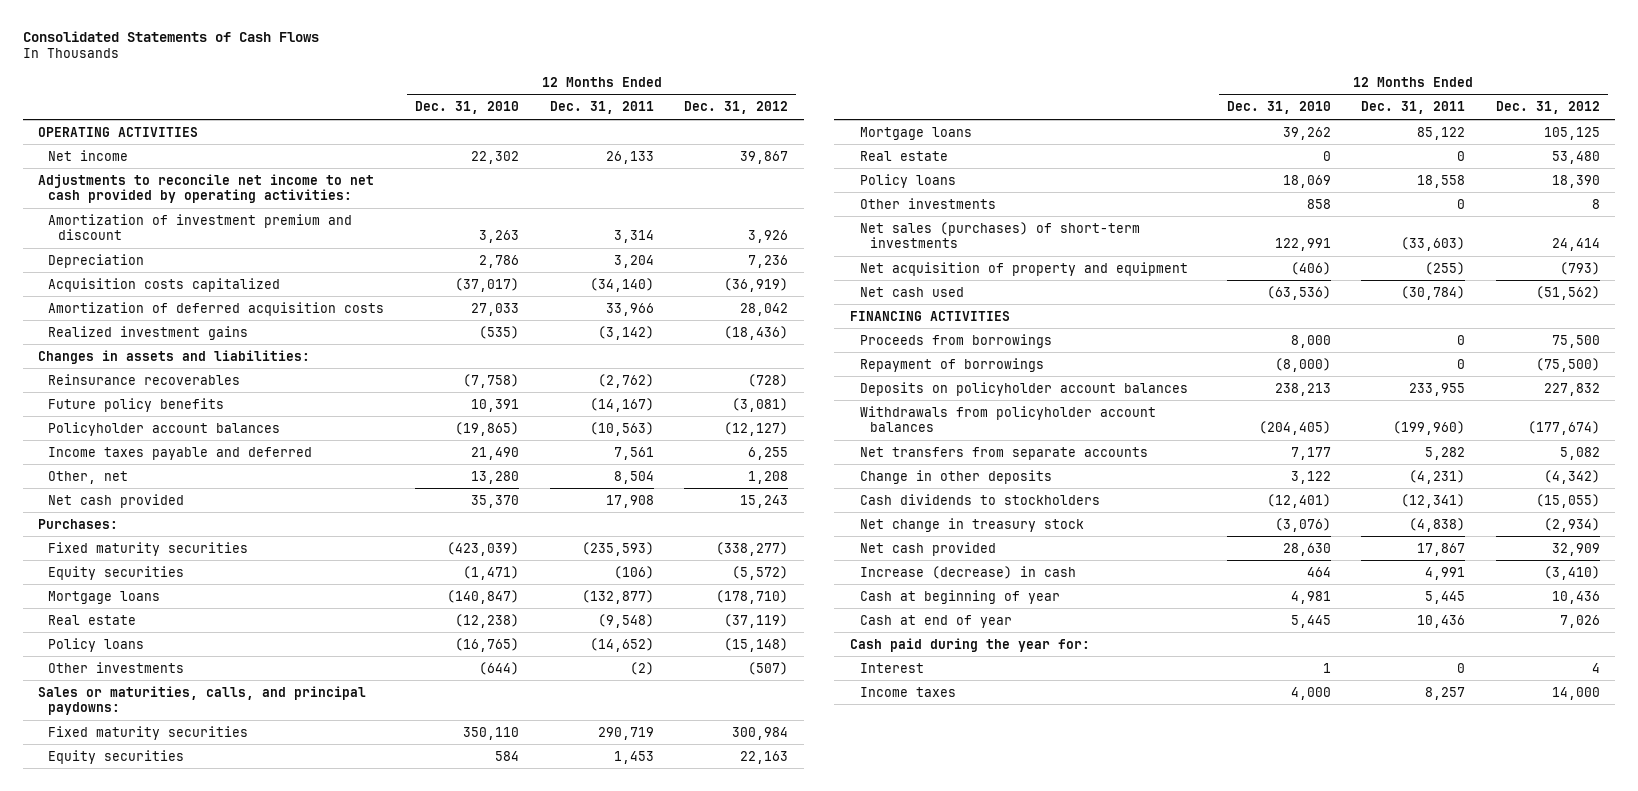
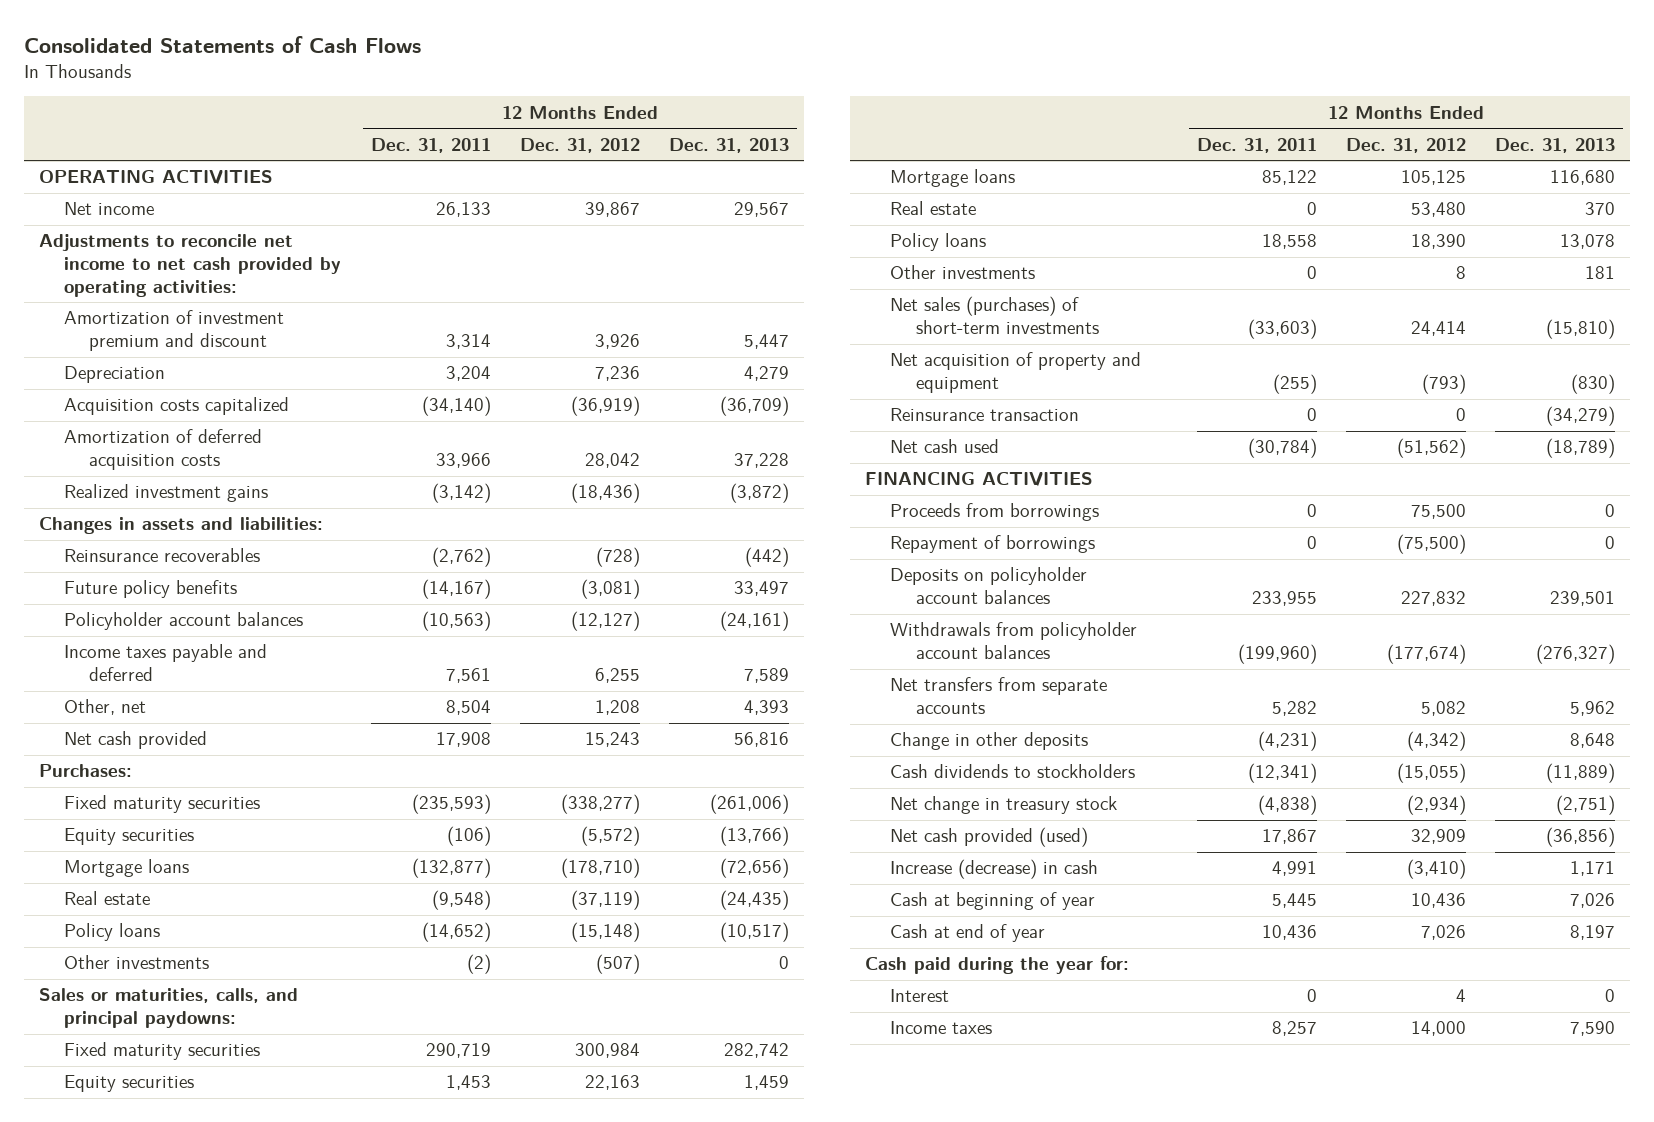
- | 12 Months Ended Dec. 31, 2010 | 12 Months Ended Dec. 31, 2011 | 12 Months Ended Dec. 31, 2012
+ | 12 Months Ended Dec. 31, 2011 | 12 Months Ended Dec. 31, 2012 | 12 Months Ended Dec. 31, 2013
+ Reinsurance transaction | 0 | 0 | (34,279)
- Net cash provided | 28,630 | 17,867 | 32,909
+ Net cash provided (used) | 17,867 | 32,909 | (36,856)

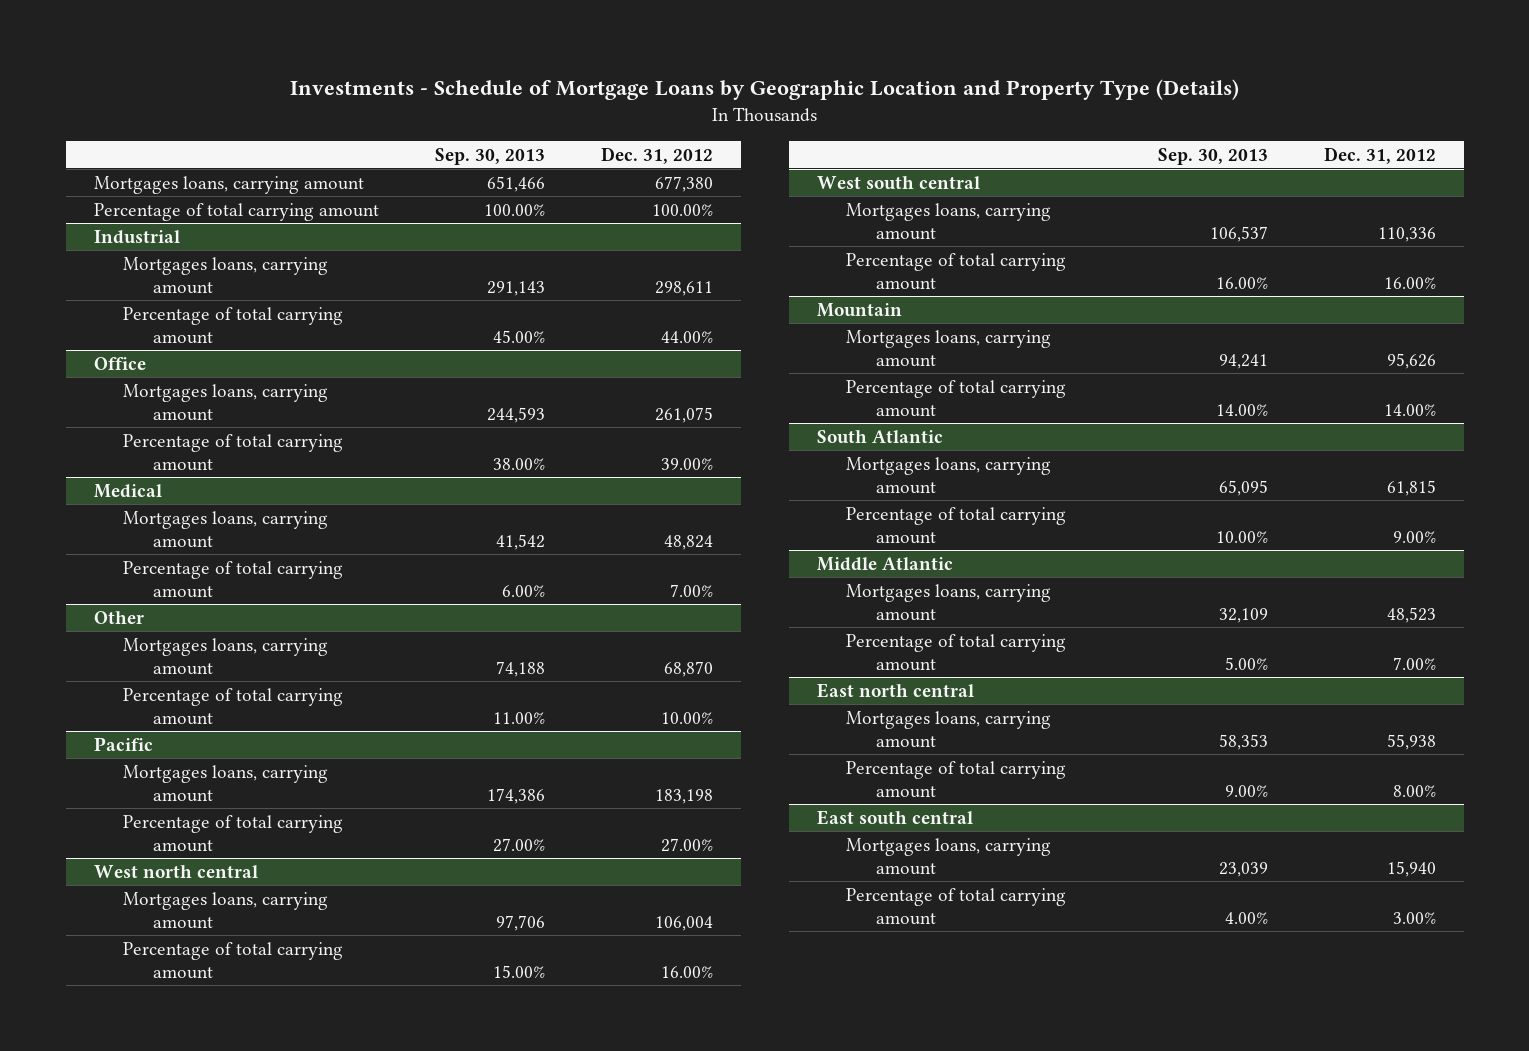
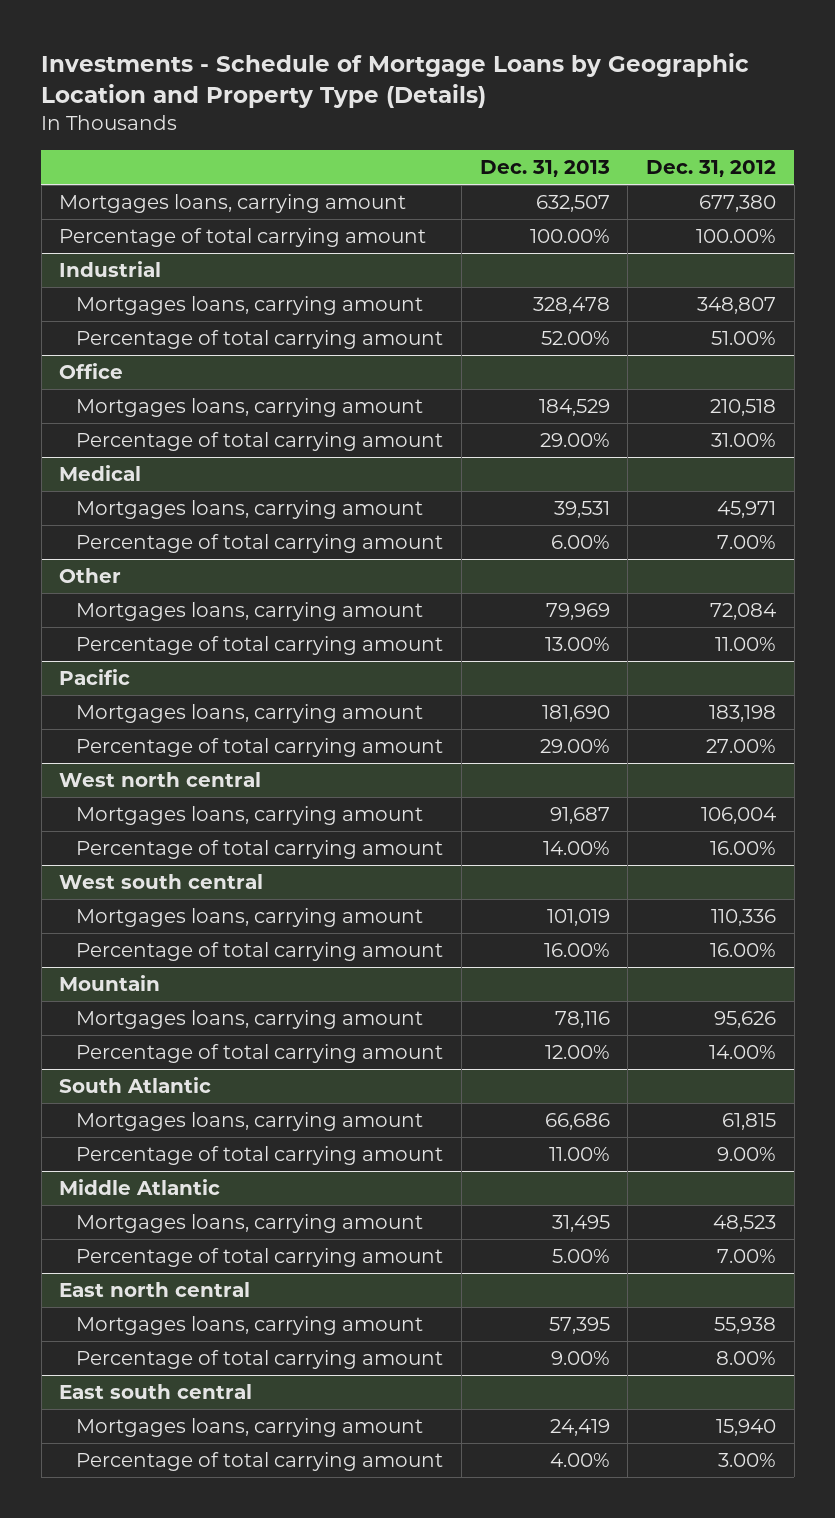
- | Sep. 30, 2013 | Dec. 31, 2012
+ | Dec. 31, 2013 | Dec. 31, 2012
@ Industrial
- Mortgages loans, carrying amount | 291,143 | 298,611
- Percentage of total carrying amount | 45.00% | 44.00%
+ Mortgages loans, carrying amount | 328,478 | 348,807
+ Percentage of total carrying amount | 52.00% | 51.00%
@ Office
- Mortgages loans, carrying amount | 244,593 | 261,075
- Percentage of total carrying amount | 38.00% | 39.00%
+ Mortgages loans, carrying amount | 184,529 | 210,518
+ Percentage of total carrying amount | 29.00% | 31.00%
@ Medical
- Mortgages loans, carrying amount | 41,542 | 48,824
+ Mortgages loans, carrying amount | 39,531 | 45,971
@ Other
- Mortgages loans, carrying amount | 74,188 | 68,870
- Percentage of total carrying amount | 11.00% | 10.00%
+ Mortgages loans, carrying amount | 79,969 | 72,084
+ Percentage of total carrying amount | 13.00% | 11.00%

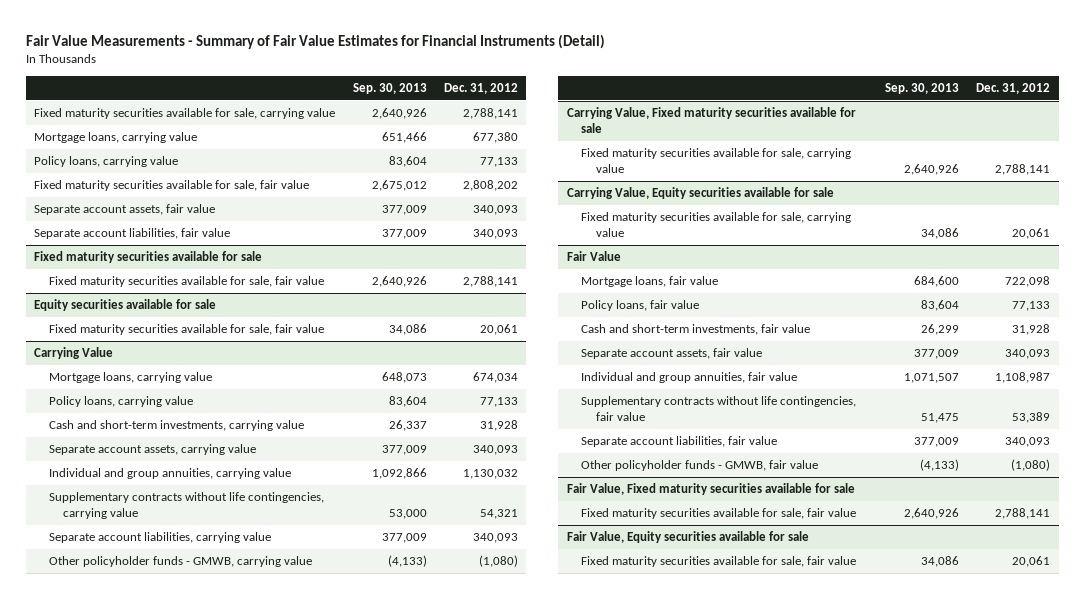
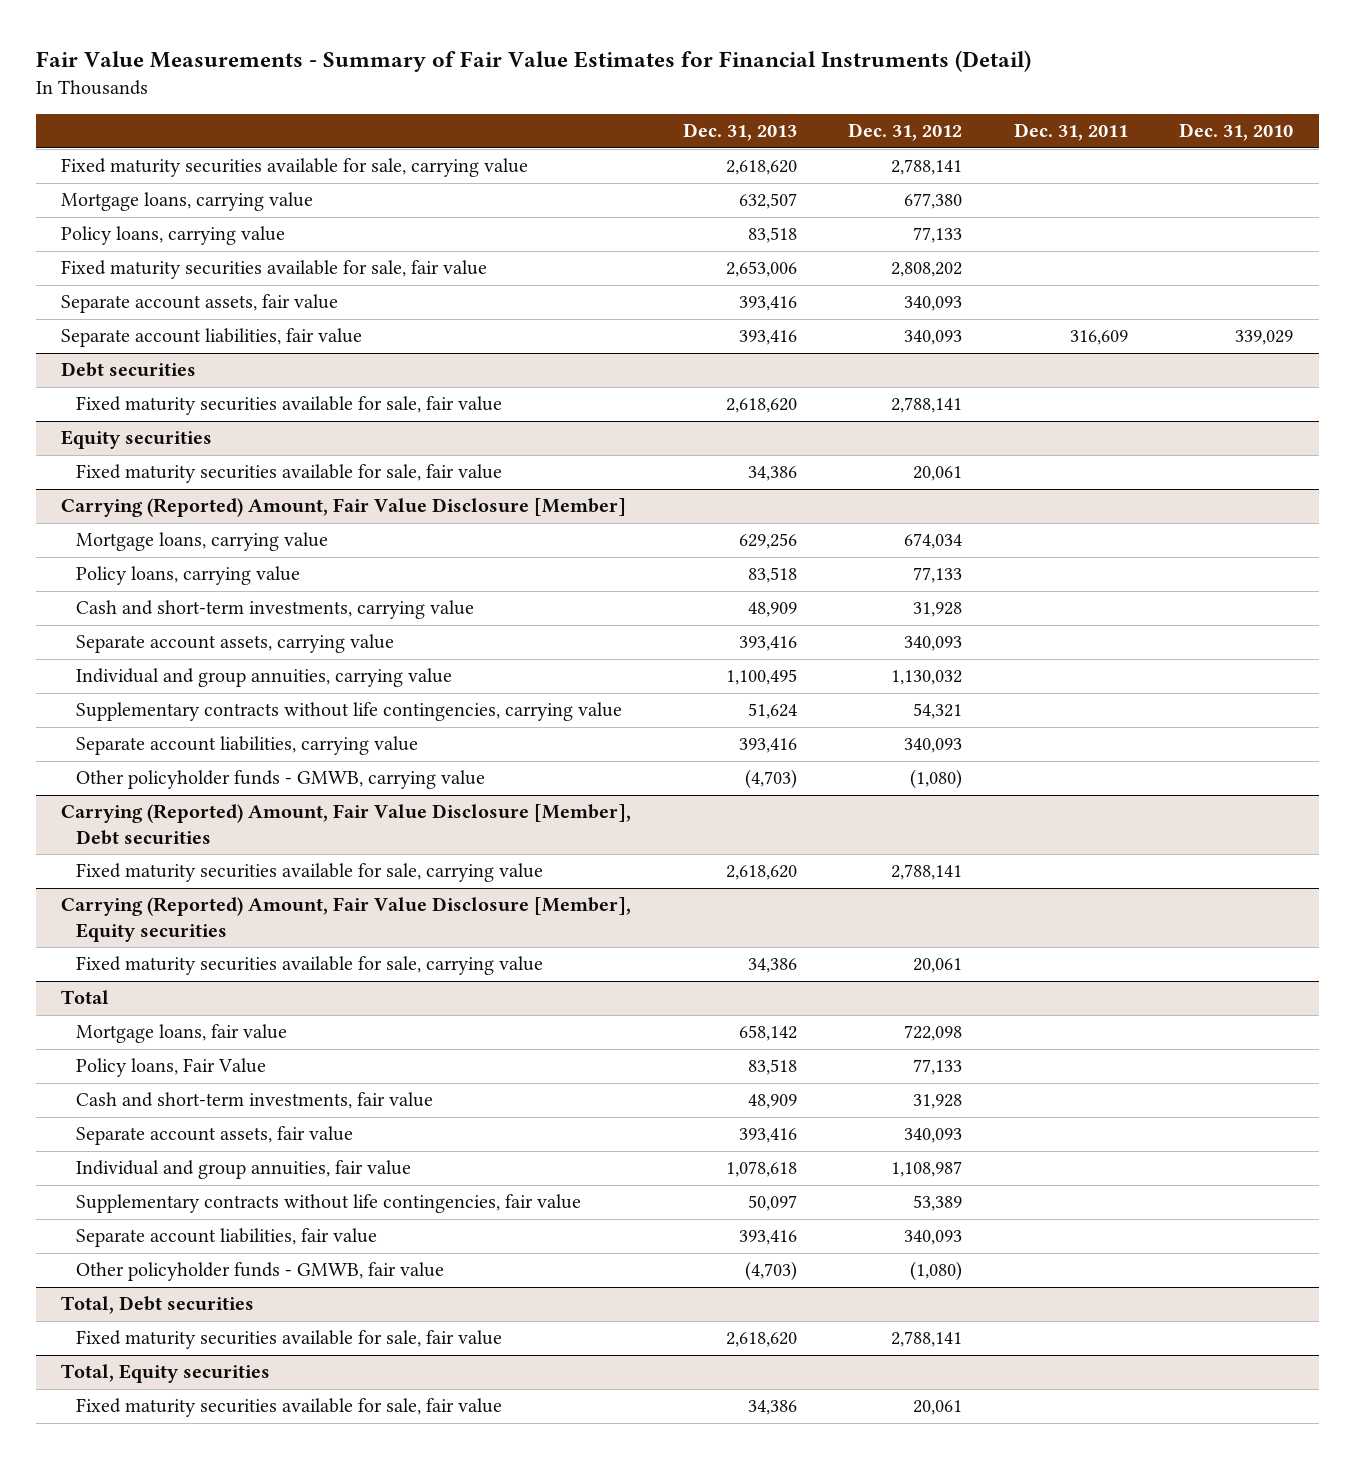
- | Sep. 30, 2013 | Dec. 31, 2012
+ | Dec. 31, 2013 | Dec. 31, 2012 | Dec. 31, 2011 | Dec. 31, 2010
- Fixed maturity securities available for sale
+ Debt securities
- Equity securities available for sale
+ Equity securities
- Carrying Value
+ Carrying (Reported) Amount, Fair Value Disclosure [Member]
- Carrying Value, Fixed maturity securities available for sale
+ Carrying (Reported) Amount, Fair Value Disclosure [Member], Debt securities
- Carrying Value, Equity securities available for sale
+ Carrying (Reported) Amount, Fair Value Disclosure [Member], Equity securities
- Fair Value
+ Total
- Policy loans, fair value | 83,604 | 77,133
+ Policy loans, Fair Value | 83,518 | 77,133 | |
- Fair Value, Fixed maturity securities available for sale
+ Total, Debt securities
- Fair Value, Equity securities available for sale
+ Total, Equity securities

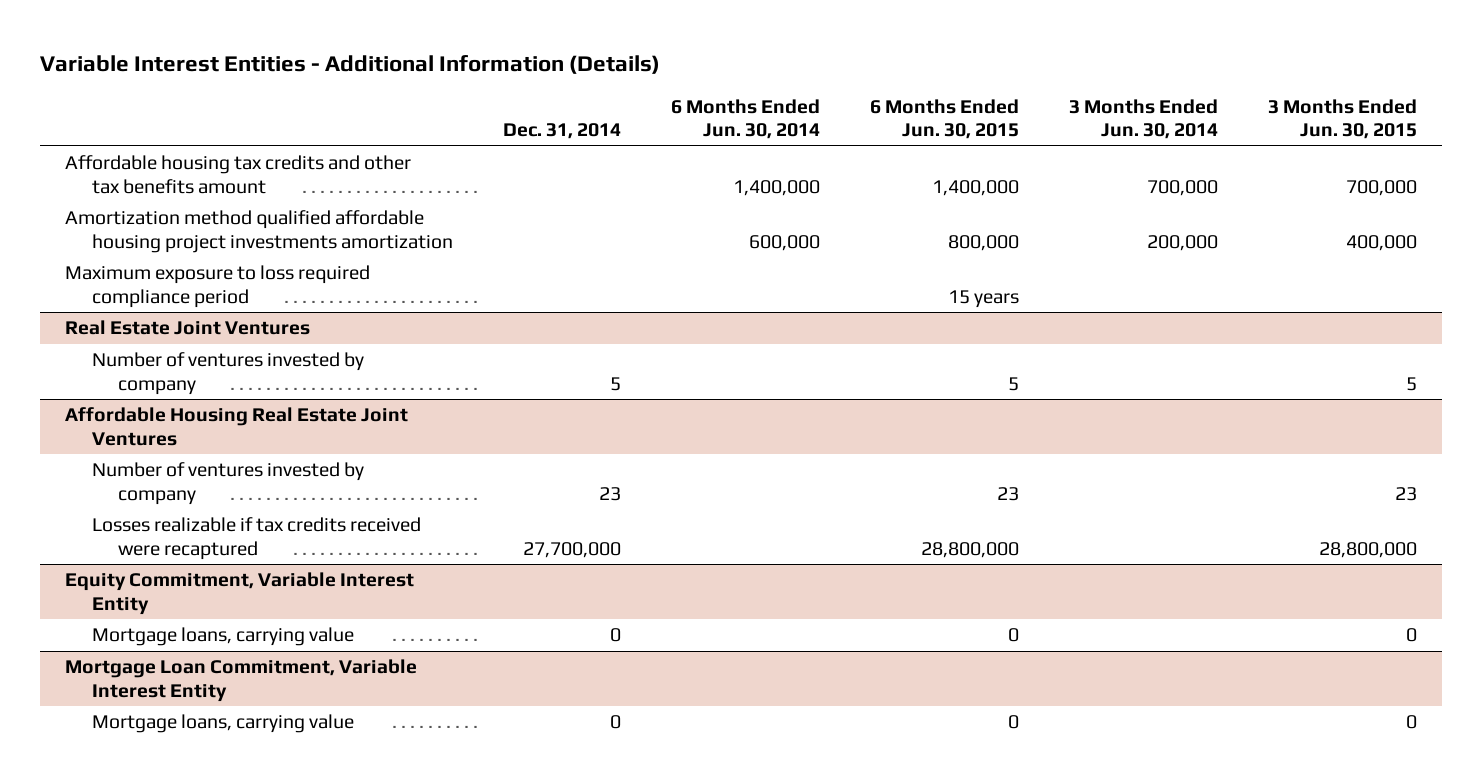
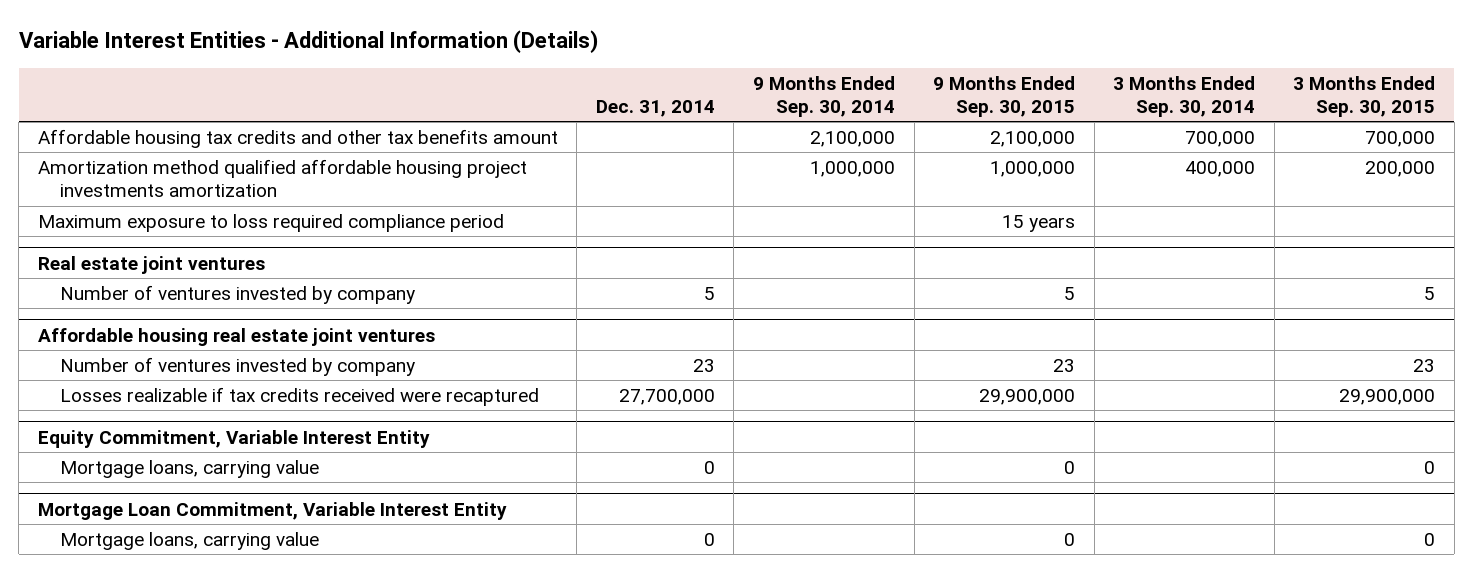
- | Dec. 31, 2014 | 6 Months Ended Jun. 30, 2014 | 6 Months Ended Jun. 30, 2015 | 3 Months Ended Jun. 30, 2014 | 3 Months Ended Jun. 30, 2015
+ | Dec. 31, 2014 | 9 Months Ended Sep. 30, 2014 | 9 Months Ended Sep. 30, 2015 | 3 Months Ended Sep. 30, 2014 | 3 Months Ended Sep. 30, 2015
- Real Estate Joint Ventures
+ Real estate joint ventures
- Affordable Housing Real Estate Joint Ventures
+ Affordable housing real estate joint ventures

